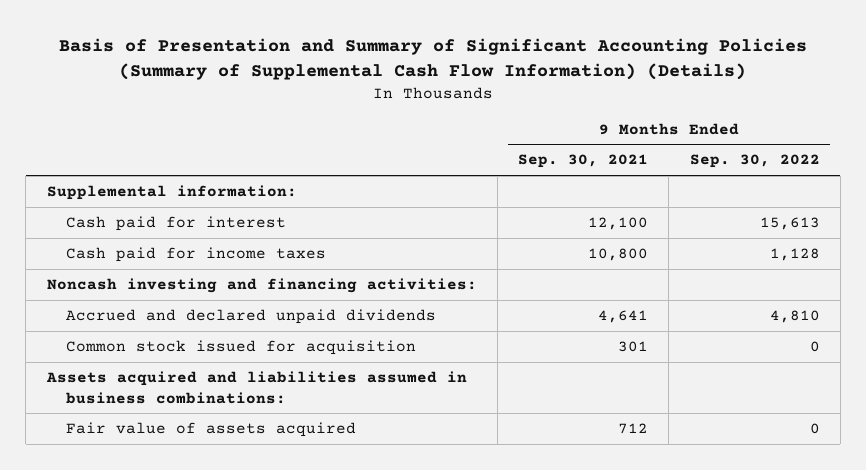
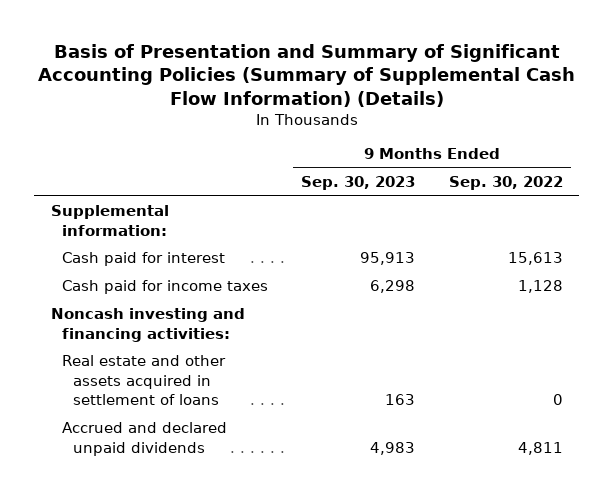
- | 9 Months Ended Sep. 30, 2021 | 9 Months Ended Sep. 30, 2022
+ | 9 Months Ended Sep. 30, 2023 | 9 Months Ended Sep. 30, 2022
- Accrued and declared unpaid dividends | 4,641 | 4,810
- Common stock issued for acquisition | 301 | 0
- Assets acquired and liabilities assumed in business combinations:
- Fair value of assets acquired | 712 | 0
+ Real estate and other assets acquired in settlement of loans | 163 | 0
+ Accrued and declared unpaid dividends | 4,983 | 4,811

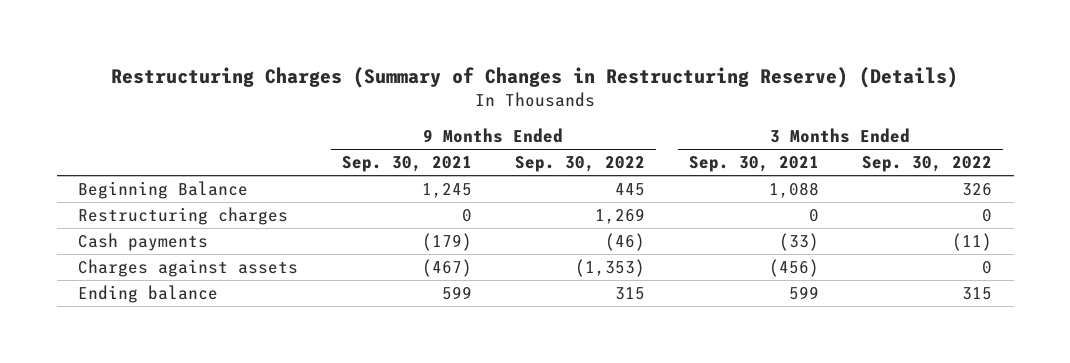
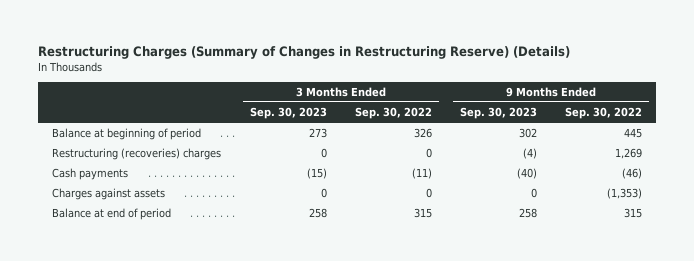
- | 9 Months Ended Sep. 30, 2021 | 9 Months Ended Sep. 30, 2022 | 3 Months Ended Sep. 30, 2021 | 3 Months Ended Sep. 30, 2022
+ | 3 Months Ended Sep. 30, 2023 | 3 Months Ended Sep. 30, 2022 | 9 Months Ended Sep. 30, 2023 | 9 Months Ended Sep. 30, 2022
- Beginning Balance | 1,245 | 445 | 1,088 | 326
- Restructuring charges | 0 | 1,269 | 0 | 0
+ Balance at beginning of period | 273 | 326 | 302 | 445
+ Restructuring (recoveries) charges | 0 | 0 | (4) | 1,269
- Ending balance | 599 | 315 | 599 | 315
+ Balance at end of period | 258 | 315 | 258 | 315

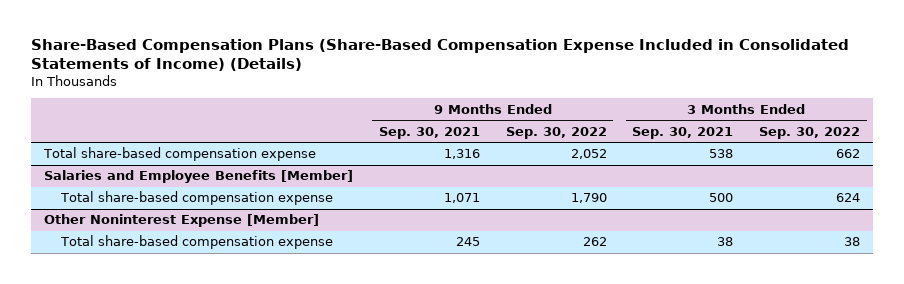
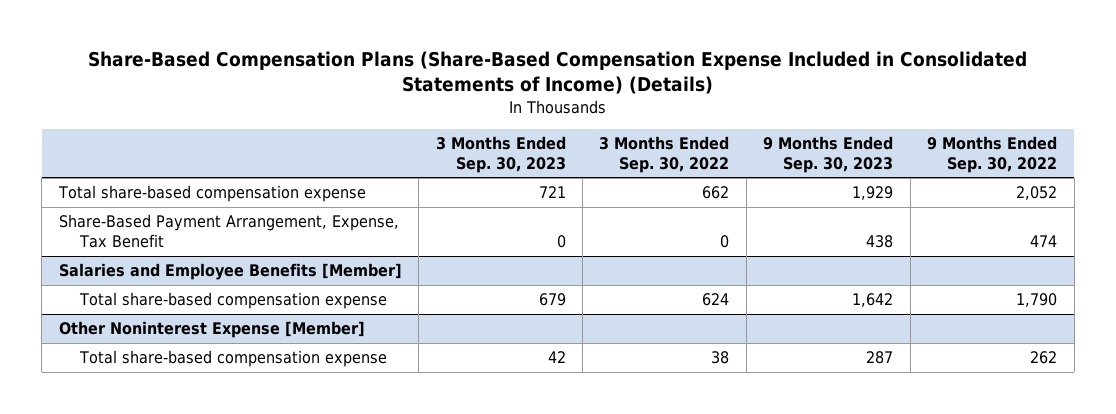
- | 9 Months Ended Sep. 30, 2021 | 9 Months Ended Sep. 30, 2022 | 3 Months Ended Sep. 30, 2021 | 3 Months Ended Sep. 30, 2022
+ | 3 Months Ended Sep. 30, 2023 | 3 Months Ended Sep. 30, 2022 | 9 Months Ended Sep. 30, 2023 | 9 Months Ended Sep. 30, 2022
+ Share-Based Payment Arrangement, Expense, Tax Benefit | 0 | 0 | 438 | 474

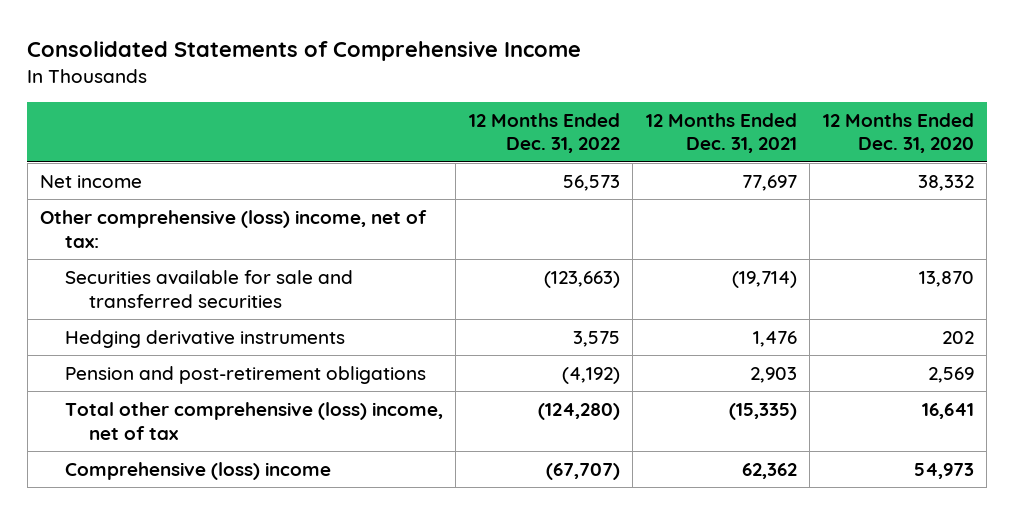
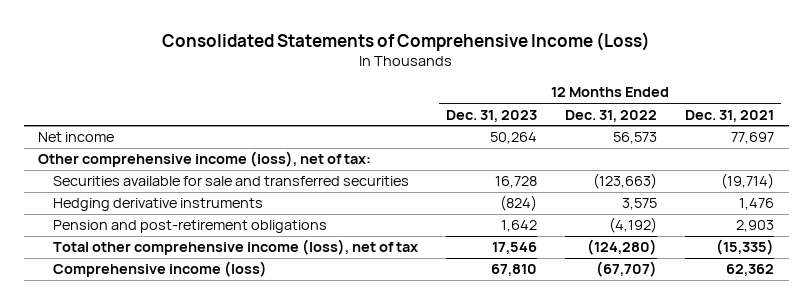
- Consolidated Statements of Comprehensive Income
+ Consolidated Statements of Comprehensive Income (Loss)
- | 12 Months Ended Dec. 31, 2022 | 12 Months Ended Dec. 31, 2021 | 12 Months Ended Dec. 31, 2020
+ | 12 Months Ended Dec. 31, 2023 | 12 Months Ended Dec. 31, 2022 | 12 Months Ended Dec. 31, 2021
- Other comprehensive (loss) income, net of tax:
+ Other comprehensive income (loss), net of tax:
- Total other comprehensive (loss) income, net of tax | (124,280) | (15,335) | 16,641
- Comprehensive (loss) income | (67,707) | 62,362 | 54,973
+ Total other comprehensive income (loss), net of tax | 17,546 | (124,280) | (15,335)
+ Comprehensive income (loss) | 67,810 | (67,707) | 62,362

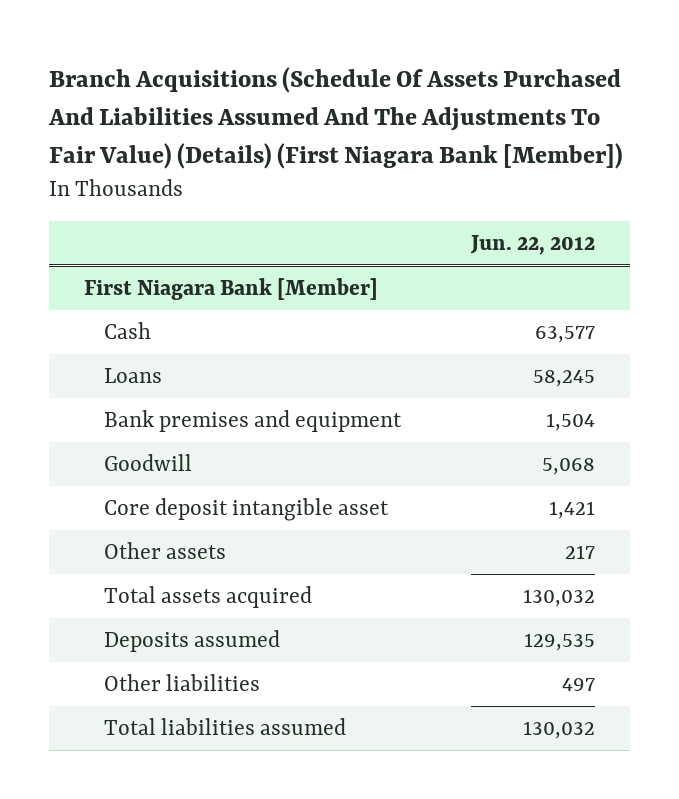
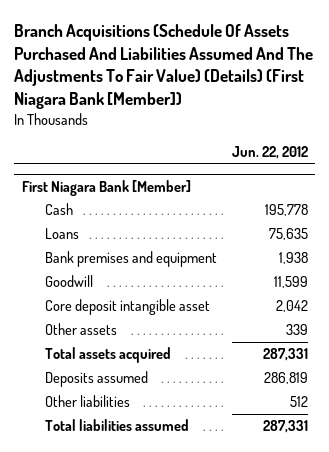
@ First Niagara Bank [Member]
- Cash | 63,577
- Loans | 58,245
- Bank premises and equipment | 1,504
- Goodwill | 5,068
- Core deposit intangible asset | 1,421
- Other assets | 217
- Total assets acquired | 130,032
- Deposits assumed | 129,535
- Other liabilities | 497
- Total liabilities assumed | 130,032
+ Cash | 195,778
+ Loans | 75,635
+ Bank premises and equipment | 1,938
+ Goodwill | 11,599
+ Core deposit intangible asset | 2,042
+ Other assets | 339
+ Total assets acquired | 287,331
+ Deposits assumed | 286,819
+ Other liabilities | 512
+ Total liabilities assumed | 287,331

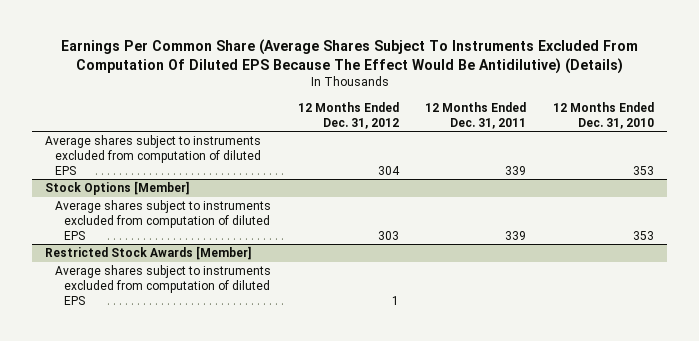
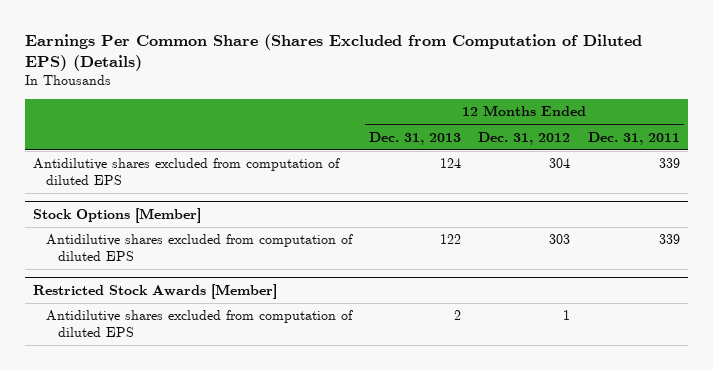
- Earnings Per Common Share (Average Shares Subject To Instruments Excluded From Computation Of Diluted EPS Because The Effect Would Be Antidilutive) (Details)
+ Earnings Per Common Share (Shares Excluded from Computation of Diluted EPS) (Details)
- | 12 Months Ended Dec. 31, 2012 | 12 Months Ended Dec. 31, 2011 | 12 Months Ended Dec. 31, 2010
+ | 12 Months Ended Dec. 31, 2013 | 12 Months Ended Dec. 31, 2012 | 12 Months Ended Dec. 31, 2011
- Average shares subject to instruments excluded from computation of diluted EPS | 304 | 339 | 353
+ Antidilutive shares excluded from computation of diluted EPS | 124 | 304 | 339
@ Stock Options [Member]
- Average shares subject to instruments excluded from computation of diluted EPS | 303 | 339 | 353
+ Antidilutive shares excluded from computation of diluted EPS | 122 | 303 | 339
@ Restricted Stock Awards [Member]
- Average shares subject to instruments excluded from computation of diluted EPS | 1 | |
+ Antidilutive shares excluded from computation of diluted EPS | 2 | 1 |

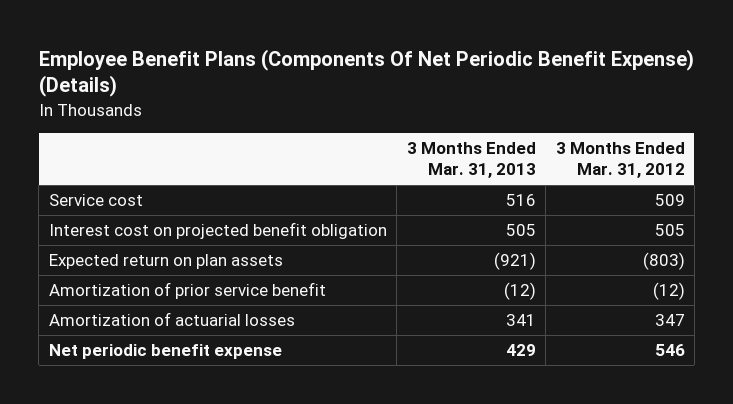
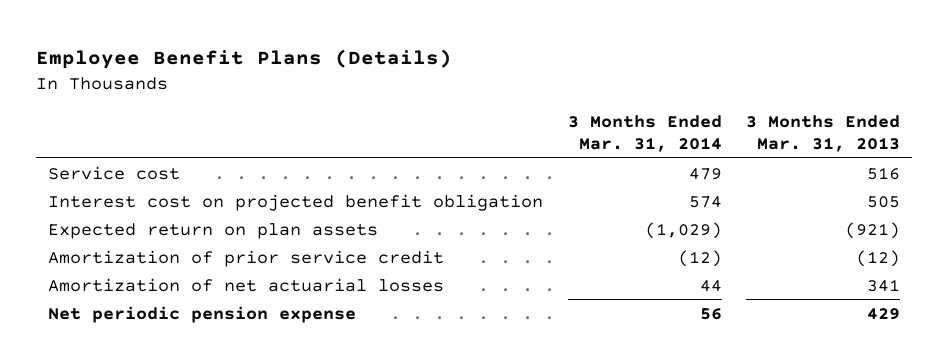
- Employee Benefit Plans (Components Of Net Periodic Benefit Expense) (Details)
+ Employee Benefit Plans (Details)
- | 3 Months Ended Mar. 31, 2013 | 3 Months Ended Mar. 31, 2012
+ | 3 Months Ended Mar. 31, 2014 | 3 Months Ended Mar. 31, 2013
- Amortization of prior service benefit | (12) | (12)
- Amortization of actuarial losses | 341 | 347
- Net periodic benefit expense | 429 | 546
+ Amortization of prior service credit | (12) | (12)
+ Amortization of net actuarial losses | 44 | 341
+ Net periodic pension expense | 56 | 429

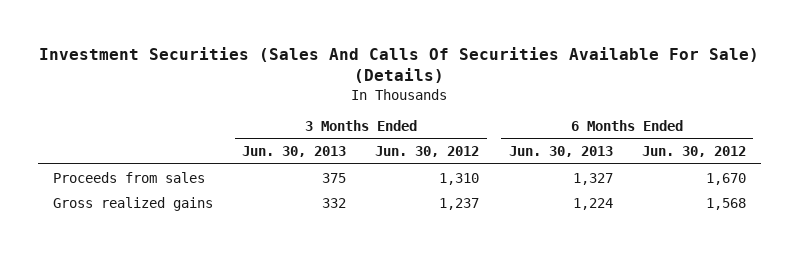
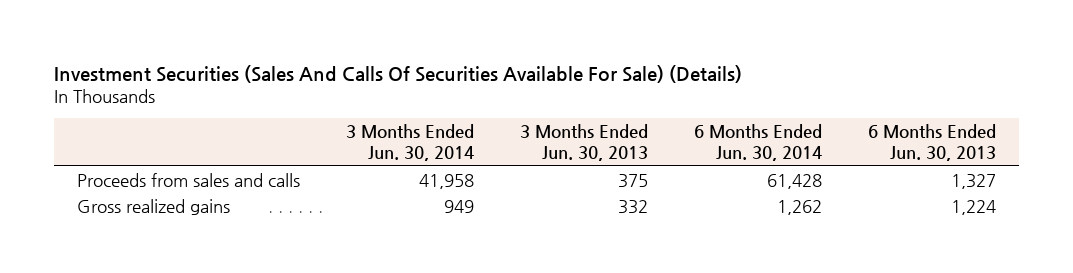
- | 3 Months Ended Jun. 30, 2013 | 3 Months Ended Jun. 30, 2012 | 6 Months Ended Jun. 30, 2013 | 6 Months Ended Jun. 30, 2012
+ | 3 Months Ended Jun. 30, 2014 | 3 Months Ended Jun. 30, 2013 | 6 Months Ended Jun. 30, 2014 | 6 Months Ended Jun. 30, 2013
- Proceeds from sales | 375 | 1,310 | 1,327 | 1,670
+ Proceeds from sales and calls | 41,958 | 375 | 61,428 | 1,327

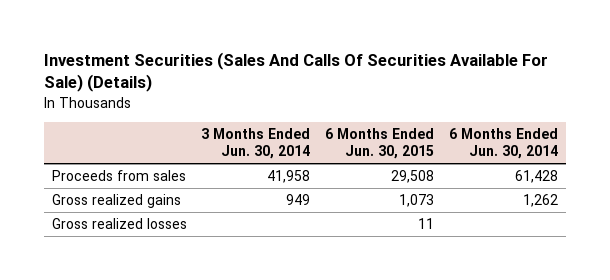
- | 3 Months Ended Jun. 30, 2014 | 3 Months Ended Jun. 30, 2013 | 6 Months Ended Jun. 30, 2014 | 6 Months Ended Jun. 30, 2013
+ | 3 Months Ended Jun. 30, 2014 | 6 Months Ended Jun. 30, 2015 | 6 Months Ended Jun. 30, 2014
- Proceeds from sales and calls | 41,958 | 375 | 61,428 | 1,327
+ Proceeds from sales | 41,958 | 29,508 | 61,428
+ Gross realized losses | | 11 |

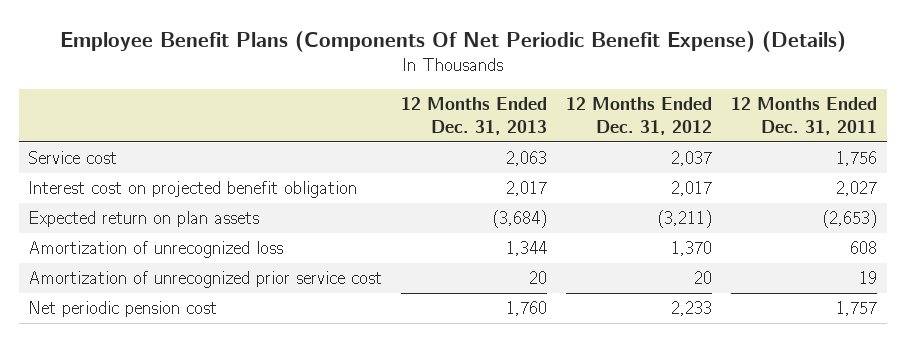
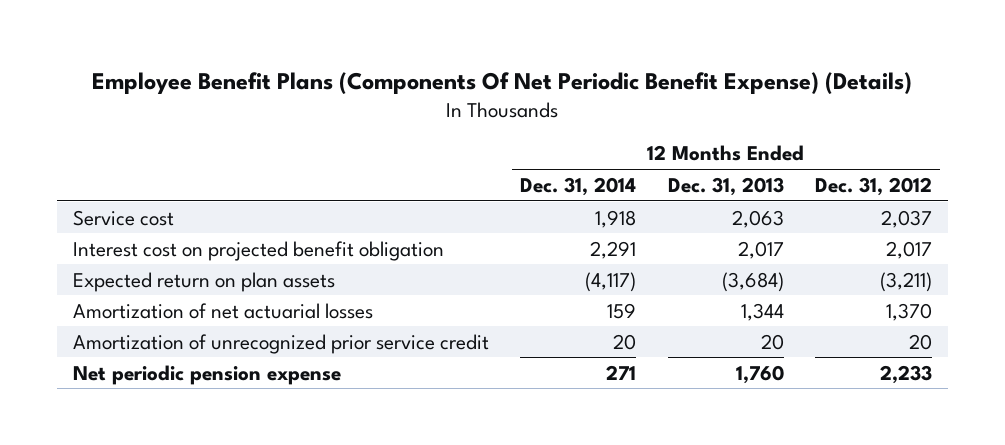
- | 12 Months Ended Dec. 31, 2013 | 12 Months Ended Dec. 31, 2012 | 12 Months Ended Dec. 31, 2011
+ | 12 Months Ended Dec. 31, 2014 | 12 Months Ended Dec. 31, 2013 | 12 Months Ended Dec. 31, 2012
- Amortization of unrecognized loss | 1,344 | 1,370 | 608
- Amortization of unrecognized prior service cost | 20 | 20 | 19
- Net periodic pension cost | 1,760 | 2,233 | 1,757
+ Amortization of net actuarial losses | 159 | 1,344 | 1,370
+ Amortization of unrecognized prior service credit | 20 | 20 | 20
+ Net periodic pension expense | 271 | 1,760 | 2,233

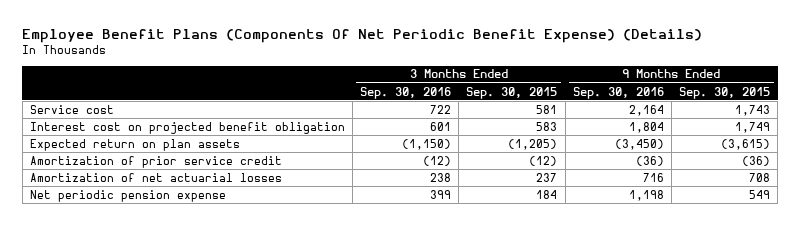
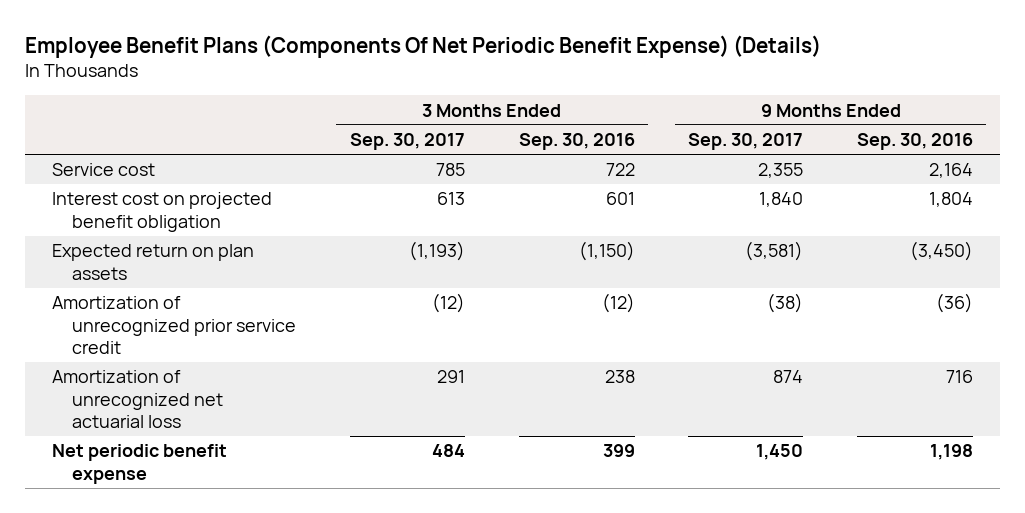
- | 3 Months Ended Sep. 30, 2016 | 3 Months Ended Sep. 30, 2015 | 9 Months Ended Sep. 30, 2016 | 9 Months Ended Sep. 30, 2015
+ | 3 Months Ended Sep. 30, 2017 | 3 Months Ended Sep. 30, 2016 | 9 Months Ended Sep. 30, 2017 | 9 Months Ended Sep. 30, 2016
- Amortization of prior service credit | (12) | (12) | (36) | (36)
- Amortization of net actuarial losses | 238 | 237 | 716 | 708
- Net periodic pension expense | 399 | 184 | 1,198 | 549
+ Amortization of unrecognized prior service credit | (12) | (12) | (38) | (36)
+ Amortization of unrecognized net actuarial loss | 291 | 238 | 874 | 716
+ Net periodic benefit expense | 484 | 399 | 1,450 | 1,198

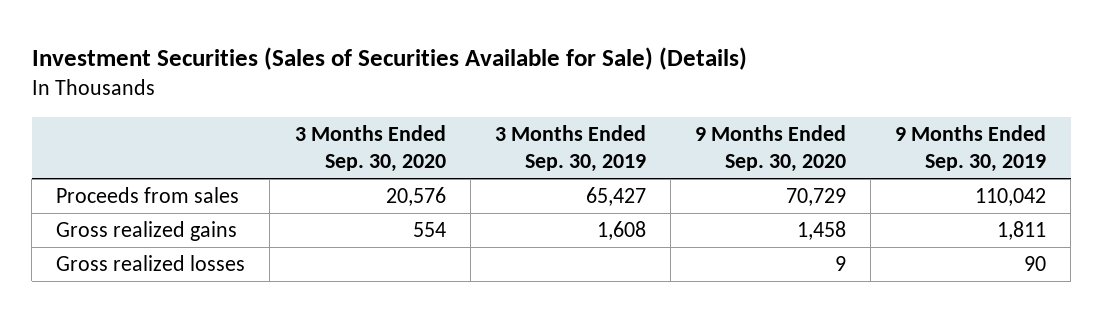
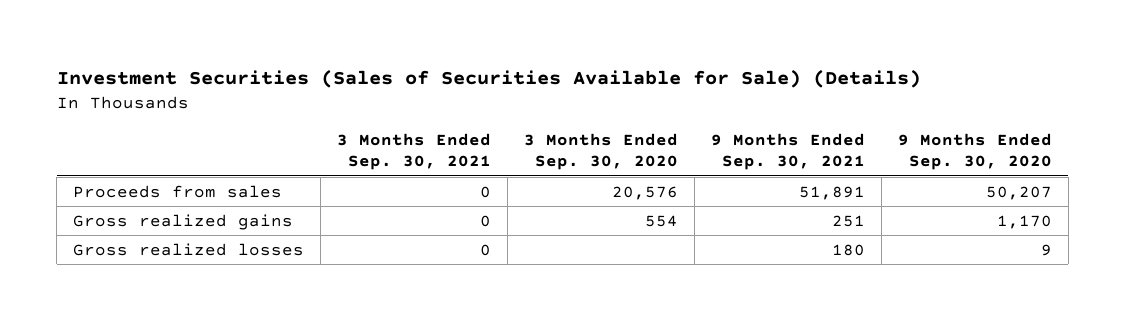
- | 3 Months Ended Sep. 30, 2020 | 3 Months Ended Sep. 30, 2019 | 9 Months Ended Sep. 30, 2020 | 9 Months Ended Sep. 30, 2019
+ | 3 Months Ended Sep. 30, 2021 | 3 Months Ended Sep. 30, 2020 | 9 Months Ended Sep. 30, 2021 | 9 Months Ended Sep. 30, 2020
- Proceeds from sales | 20,576 | 65,427 | 70,729 | 110,042
- Gross realized gains | 554 | 1,608 | 1,458 | 1,811
+ Proceeds from sales | 0 | 20,576 | 51,891 | 50,207
+ Gross realized gains | 0 | 554 | 251 | 1,170

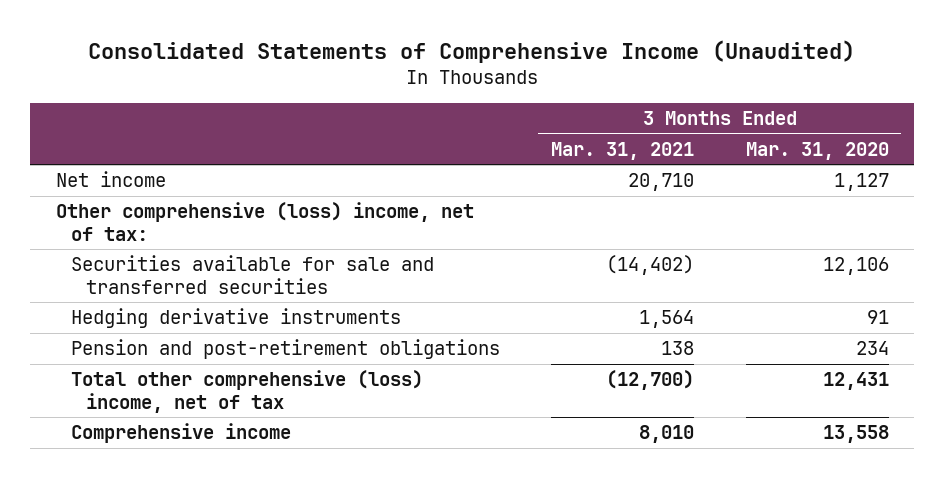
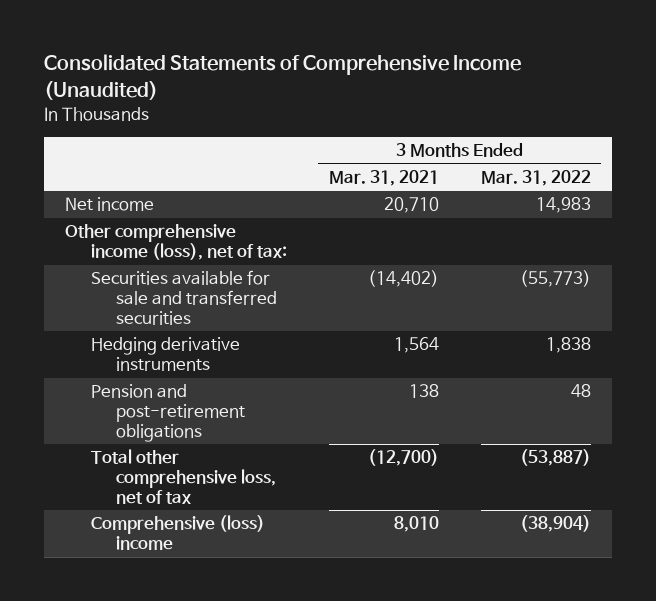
- | 3 Months Ended Mar. 31, 2021 | 3 Months Ended Mar. 31, 2020
+ | 3 Months Ended Mar. 31, 2021 | 3 Months Ended Mar. 31, 2022
- Other comprehensive (loss) income, net of tax:
+ Other comprehensive income (loss), net of tax:
- Total other comprehensive (loss) income, net of tax | (12,700) | 12,431
- Comprehensive income | 8,010 | 13,558
+ Total other comprehensive loss, net of tax | (12,700) | (53,887)
+ Comprehensive (loss) income | 8,010 | (38,904)

